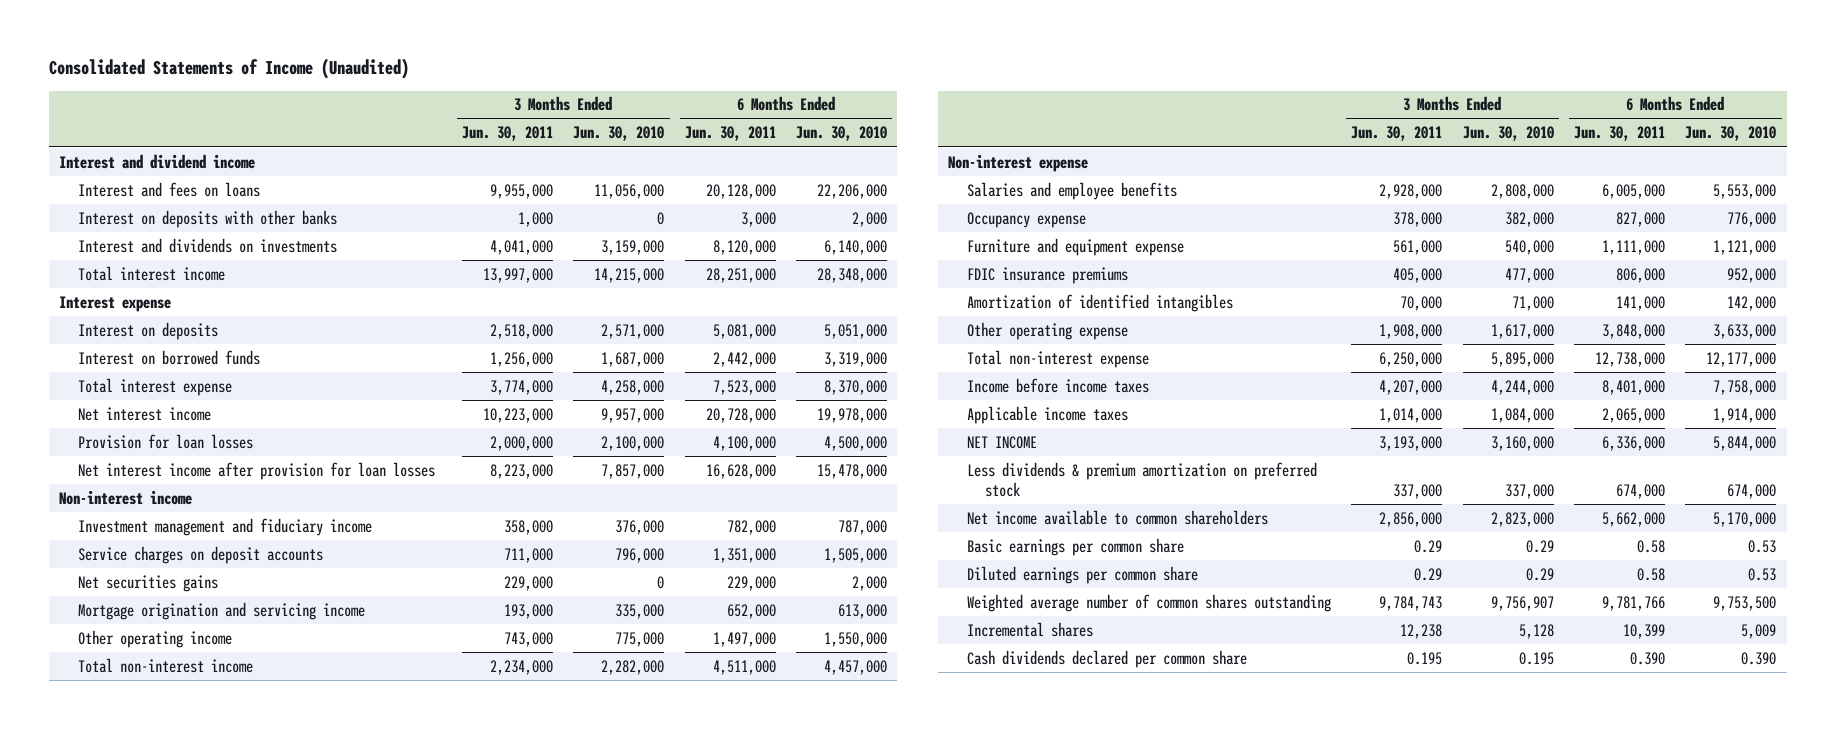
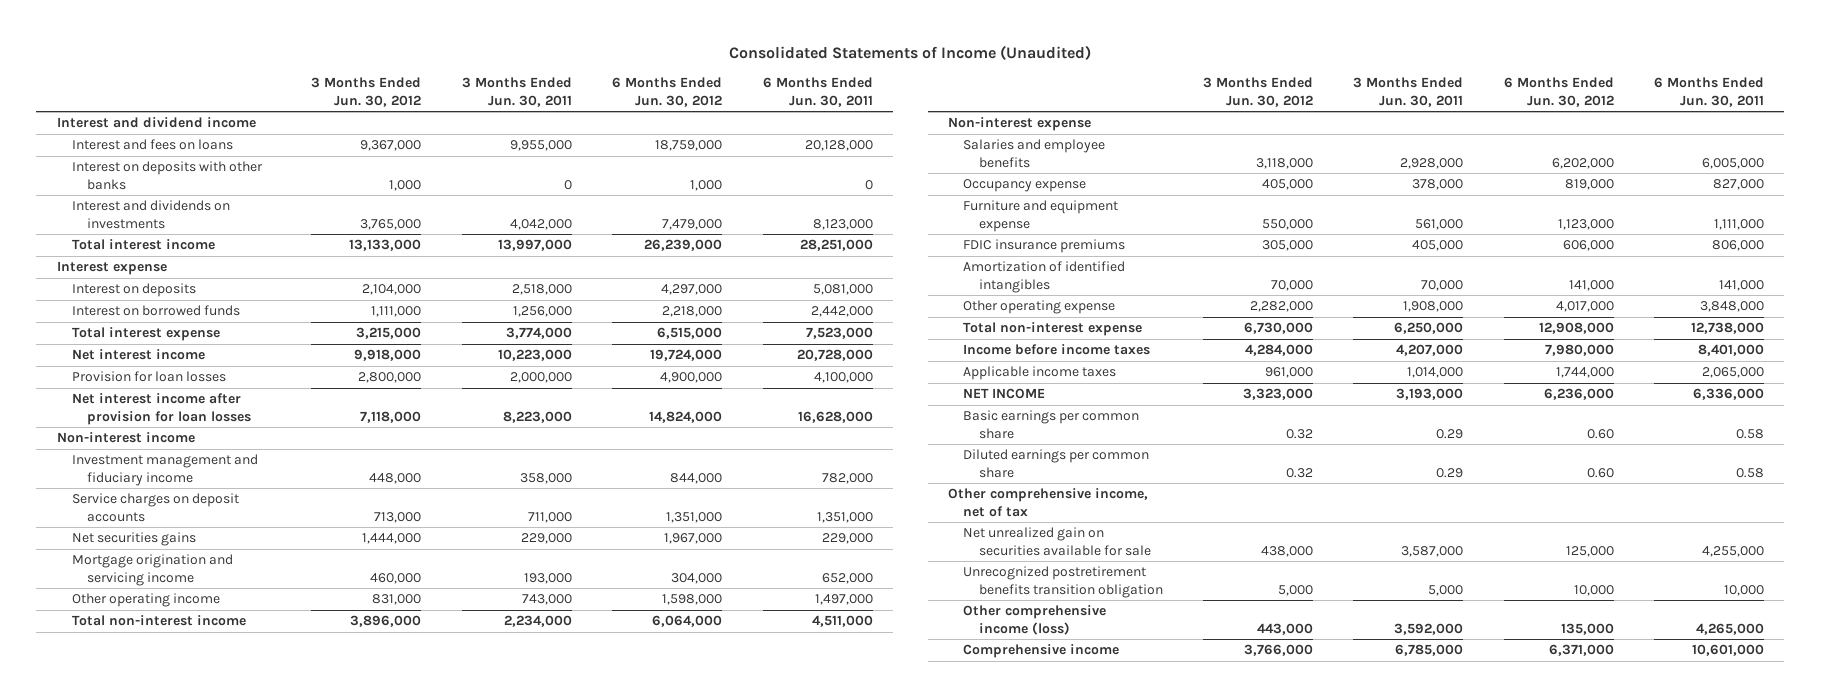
- | 3 Months Ended Jun. 30, 2011 | 3 Months Ended Jun. 30, 2010 | 6 Months Ended Jun. 30, 2011 | 6 Months Ended Jun. 30, 2010
+ | 3 Months Ended Jun. 30, 2012 | 3 Months Ended Jun. 30, 2011 | 6 Months Ended Jun. 30, 2012 | 6 Months Ended Jun. 30, 2011
- Interest on deposits with other banks | 1,000 | 0 | 3,000 | 2,000
- Interest and dividends on investments | 4,041,000 | 3,159,000 | 8,120,000 | 6,140,000
+ Interest on deposits with other banks | 1,000 | 0 | 1,000 | 0
+ Interest and dividends on investments | 3,765,000 | 4,042,000 | 7,479,000 | 8,123,000
- Less dividends & premium amortization on preferred stock | 337,000 | 337,000 | 674,000 | 674,000
- Net income available to common shareholders | 2,856,000 | 2,823,000 | 5,662,000 | 5,170,000
- Weighted average number of common shares outstanding | 9,784,743 | 9,756,907 | 9,781,766 | 9,753,500
- Incremental shares | 12,238 | 5,128 | 10,399 | 5,009
- Cash dividends declared per common share | 0.195 | 0.195 | 0.390 | 0.390
+ Other comprehensive income, net of tax
+ Net unrealized gain on securities available for sale | 438,000 | 3,587,000 | 125,000 | 4,255,000
+ Unrecognized postretirement benefits transition obligation | 5,000 | 5,000 | 10,000 | 10,000
+ Other comprehensive income (loss) | 443,000 | 3,592,000 | 135,000 | 4,265,000
+ Comprehensive income | 3,766,000 | 6,785,000 | 6,371,000 | 10,601,000

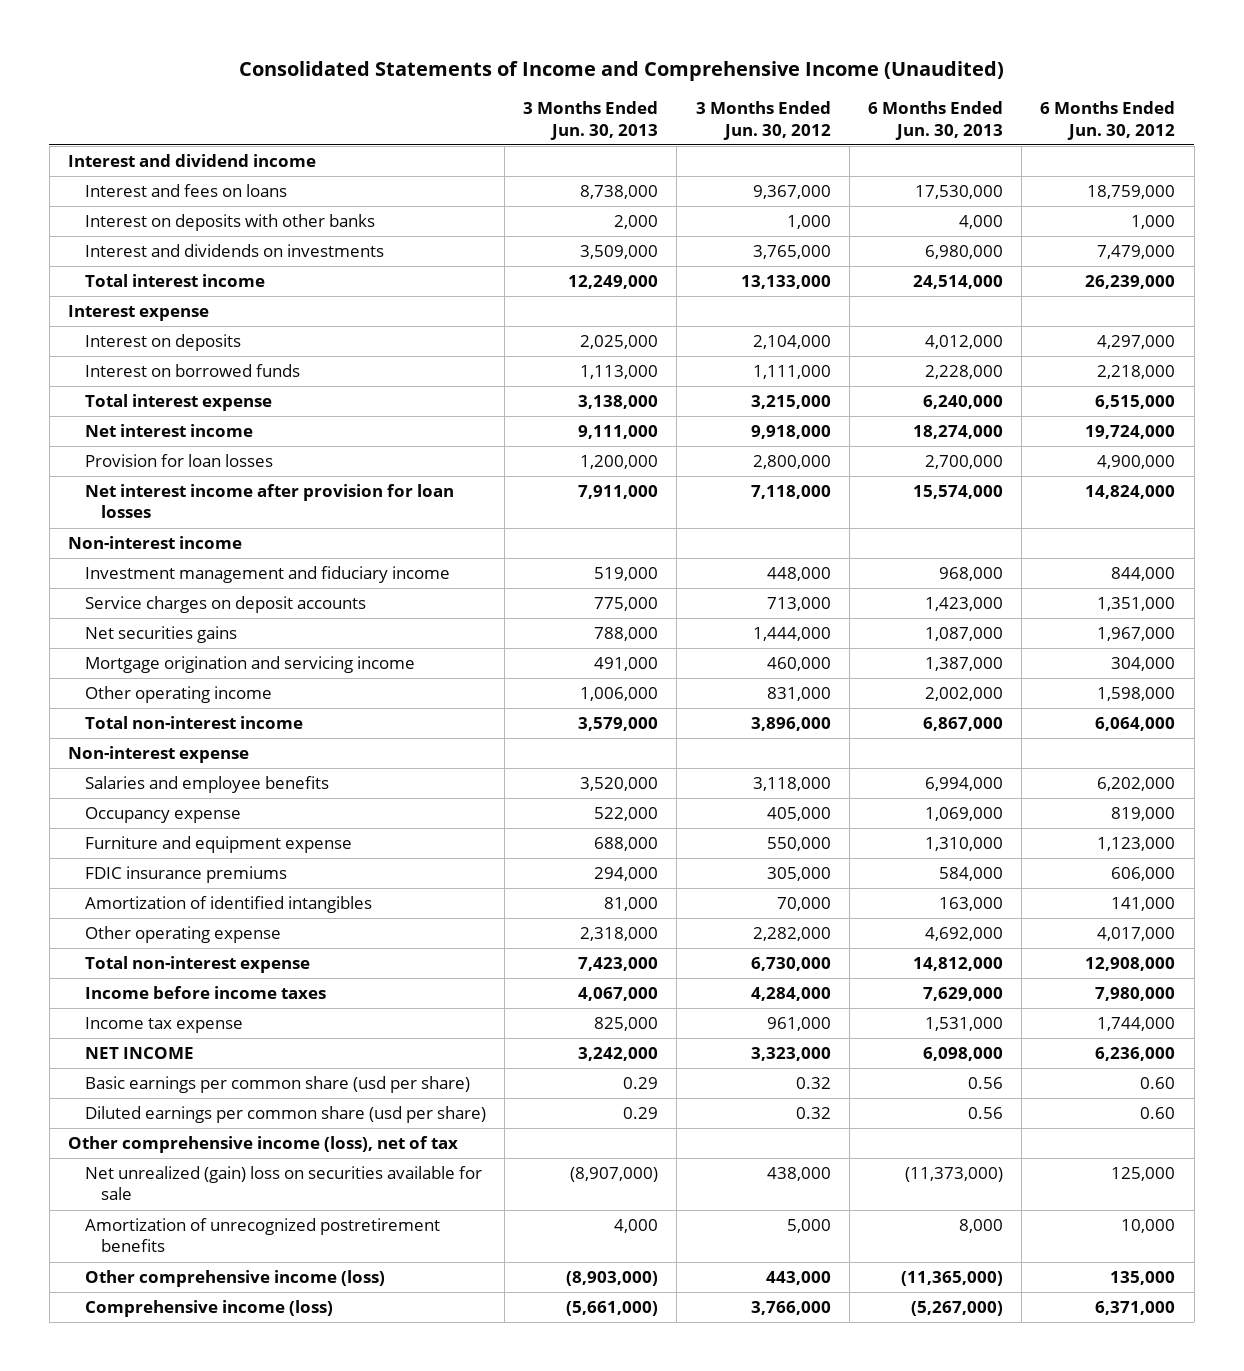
- Consolidated Statements of Income (Unaudited)
+ Consolidated Statements of Income and Comprehensive Income (Unaudited)
- | 3 Months Ended Jun. 30, 2012 | 3 Months Ended Jun. 30, 2011 | 6 Months Ended Jun. 30, 2012 | 6 Months Ended Jun. 30, 2011
+ | 3 Months Ended Jun. 30, 2013 | 3 Months Ended Jun. 30, 2012 | 6 Months Ended Jun. 30, 2013 | 6 Months Ended Jun. 30, 2012
- Applicable income taxes | 961,000 | 1,014,000 | 1,744,000 | 2,065,000
+ Income tax expense | 825,000 | 961,000 | 1,531,000 | 1,744,000
- Basic earnings per common share | 0.32 | 0.29 | 0.60 | 0.58
- Diluted earnings per common share | 0.32 | 0.29 | 0.60 | 0.58
- Other comprehensive income, net of tax
- Net unrealized gain on securities available for sale | 438,000 | 3,587,000 | 125,000 | 4,255,000
- Unrecognized postretirement benefits transition obligation | 5,000 | 5,000 | 10,000 | 10,000
+ Basic earnings per common share (usd per share) | 0.29 | 0.32 | 0.56 | 0.60
+ Diluted earnings per common share (usd per share) | 0.29 | 0.32 | 0.56 | 0.60
+ Other comprehensive income (loss), net of tax
+ Net unrealized (gain) loss on securities available for sale | (8,907,000) | 438,000 | (11,373,000) | 125,000
+ Amortization of unrecognized postretirement benefits | 4,000 | 5,000 | 8,000 | 10,000
- Comprehensive income | 3,766,000 | 6,785,000 | 6,371,000 | 10,601,000
+ Comprehensive income (loss) | (5,661,000) | 3,766,000 | (5,267,000) | 6,371,000

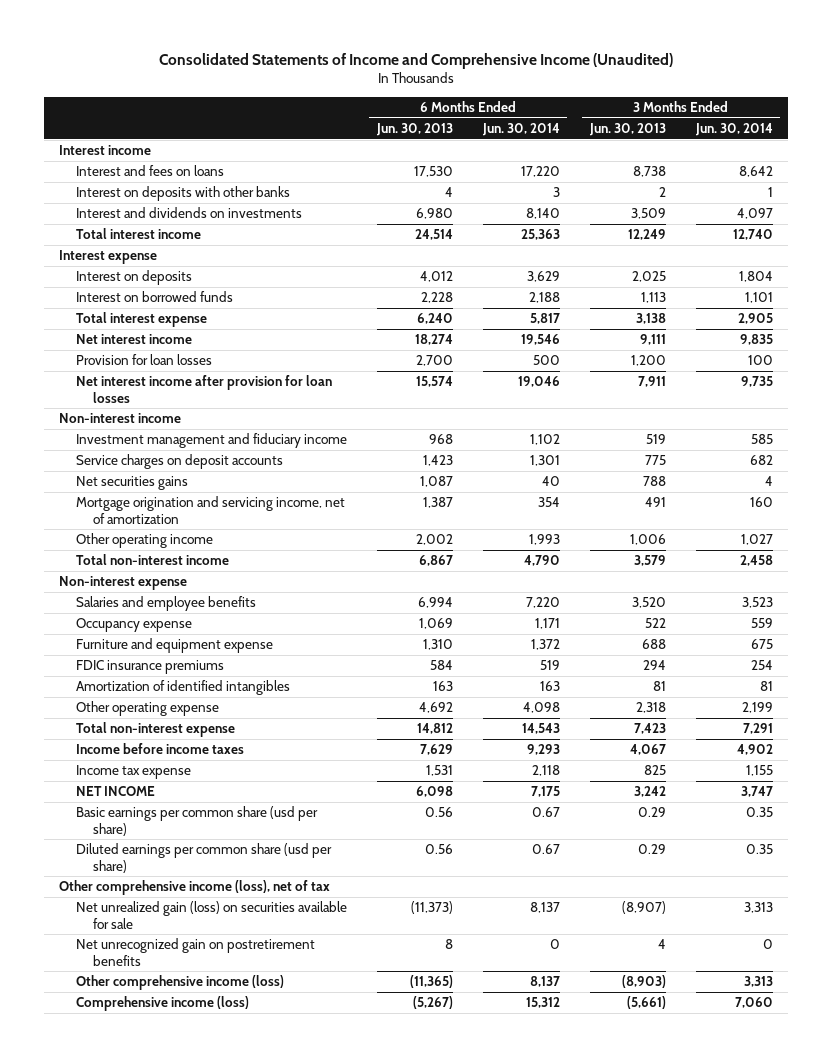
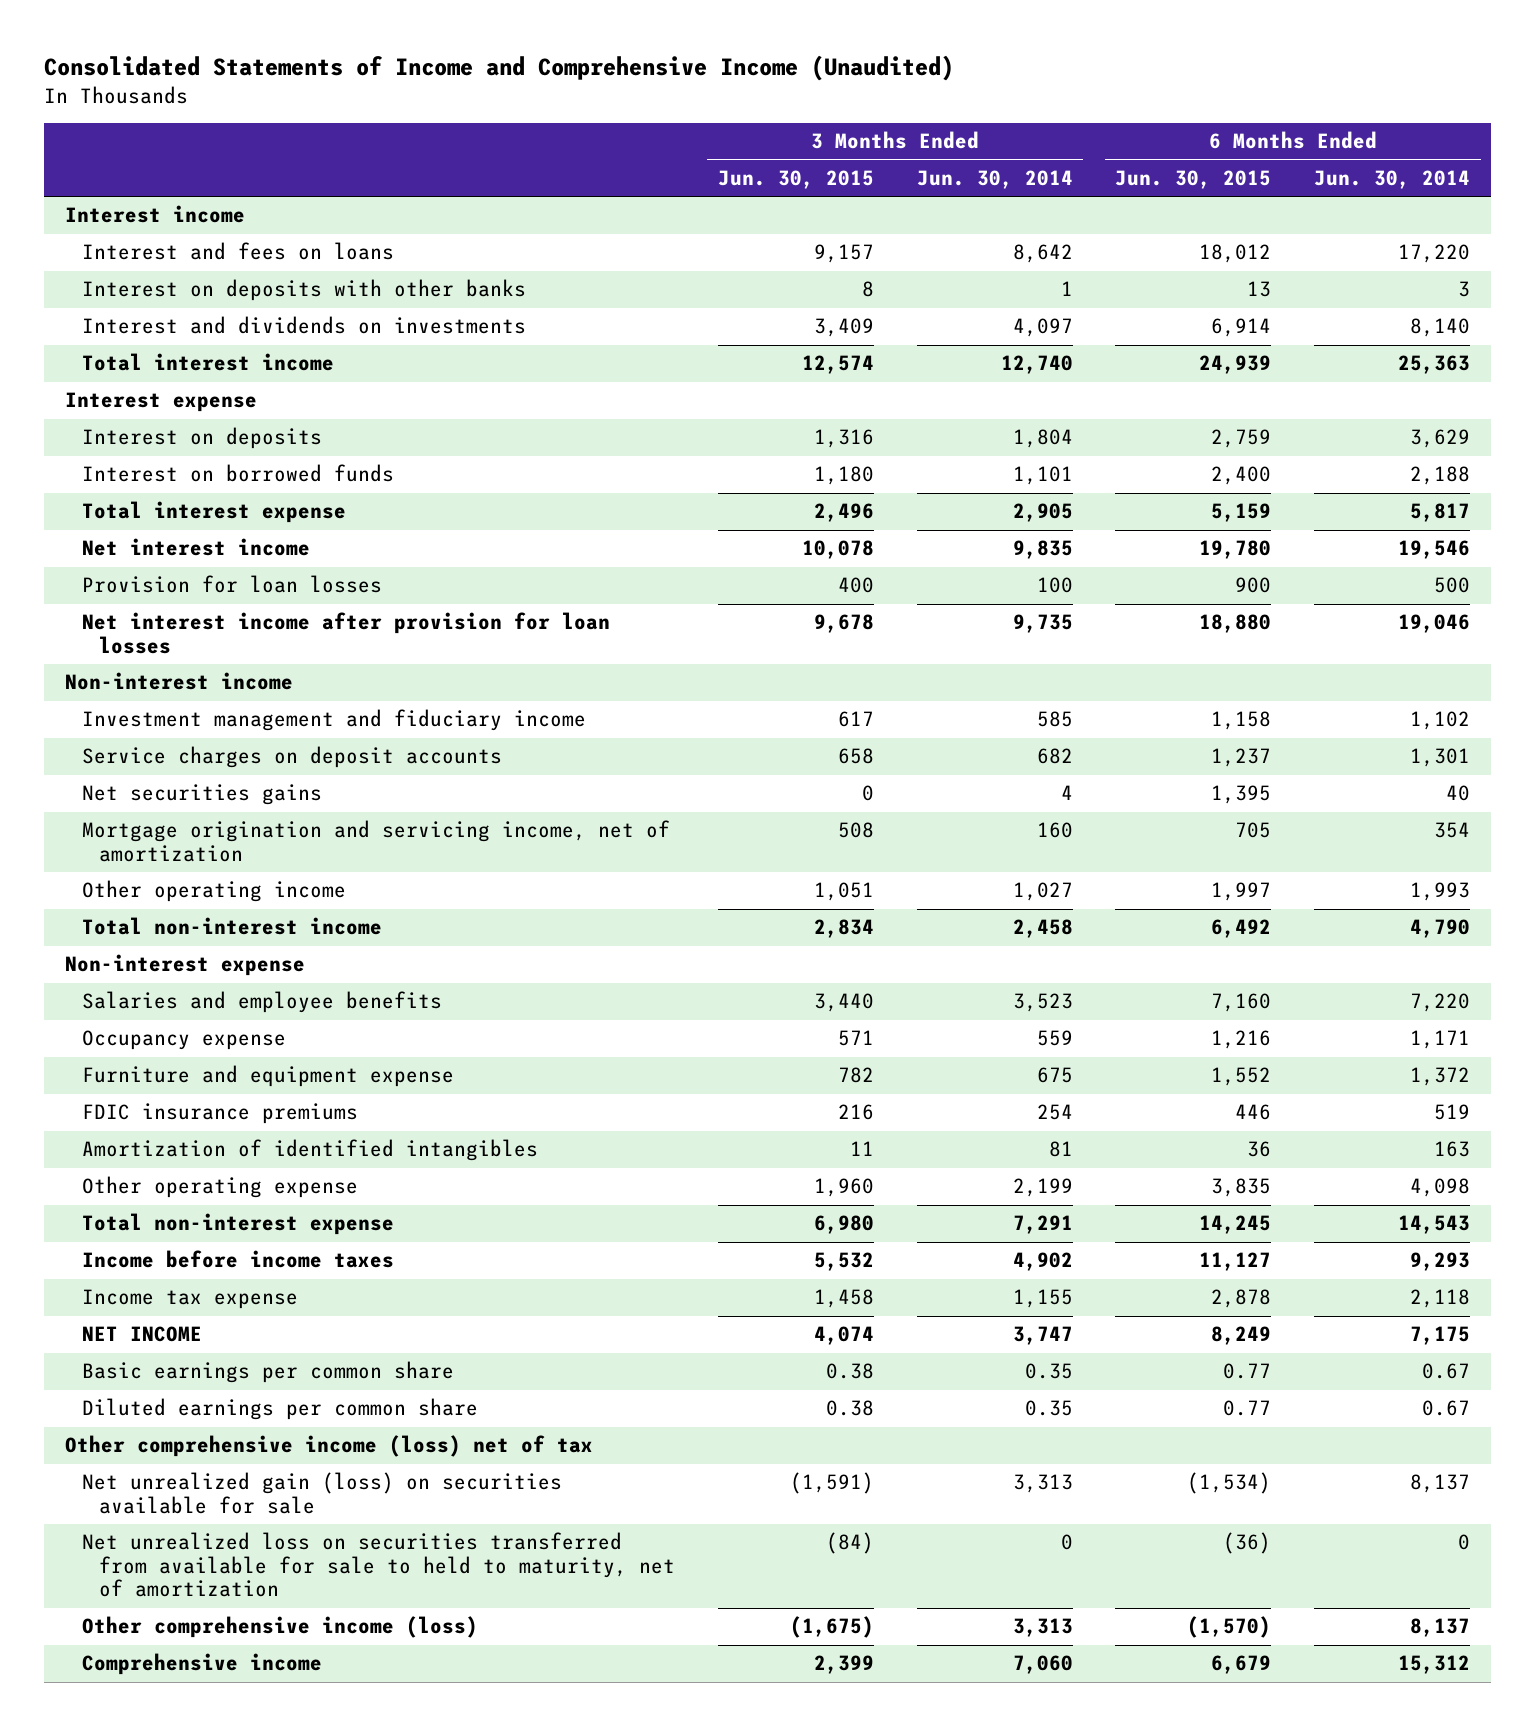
- | 6 Months Ended Jun. 30, 2013 | 6 Months Ended Jun. 30, 2014 | 3 Months Ended Jun. 30, 2013 | 3 Months Ended Jun. 30, 2014
+ | 3 Months Ended Jun. 30, 2015 | 3 Months Ended Jun. 30, 2014 | 6 Months Ended Jun. 30, 2015 | 6 Months Ended Jun. 30, 2014
- Basic earnings per common share (usd per share) | 0.56 | 0.67 | 0.29 | 0.35
- Diluted earnings per common share (usd per share) | 0.56 | 0.67 | 0.29 | 0.35
- Other comprehensive income (loss), net of tax
+ Basic earnings per common share | 0.38 | 0.35 | 0.77 | 0.67
+ Diluted earnings per common share | 0.38 | 0.35 | 0.77 | 0.67
+ Other comprehensive income (loss) net of tax
- Net unrecognized gain on postretirement benefits | 8 | 0 | 4 | 0
+ Net unrealized loss on securities transferred from available for sale to held to maturity, net of amortization | (84) | 0 | (36) | 0
- Comprehensive income (loss) | (5,267) | 15,312 | (5,661) | 7,060
+ Comprehensive income | 2,399 | 7,060 | 6,679 | 15,312

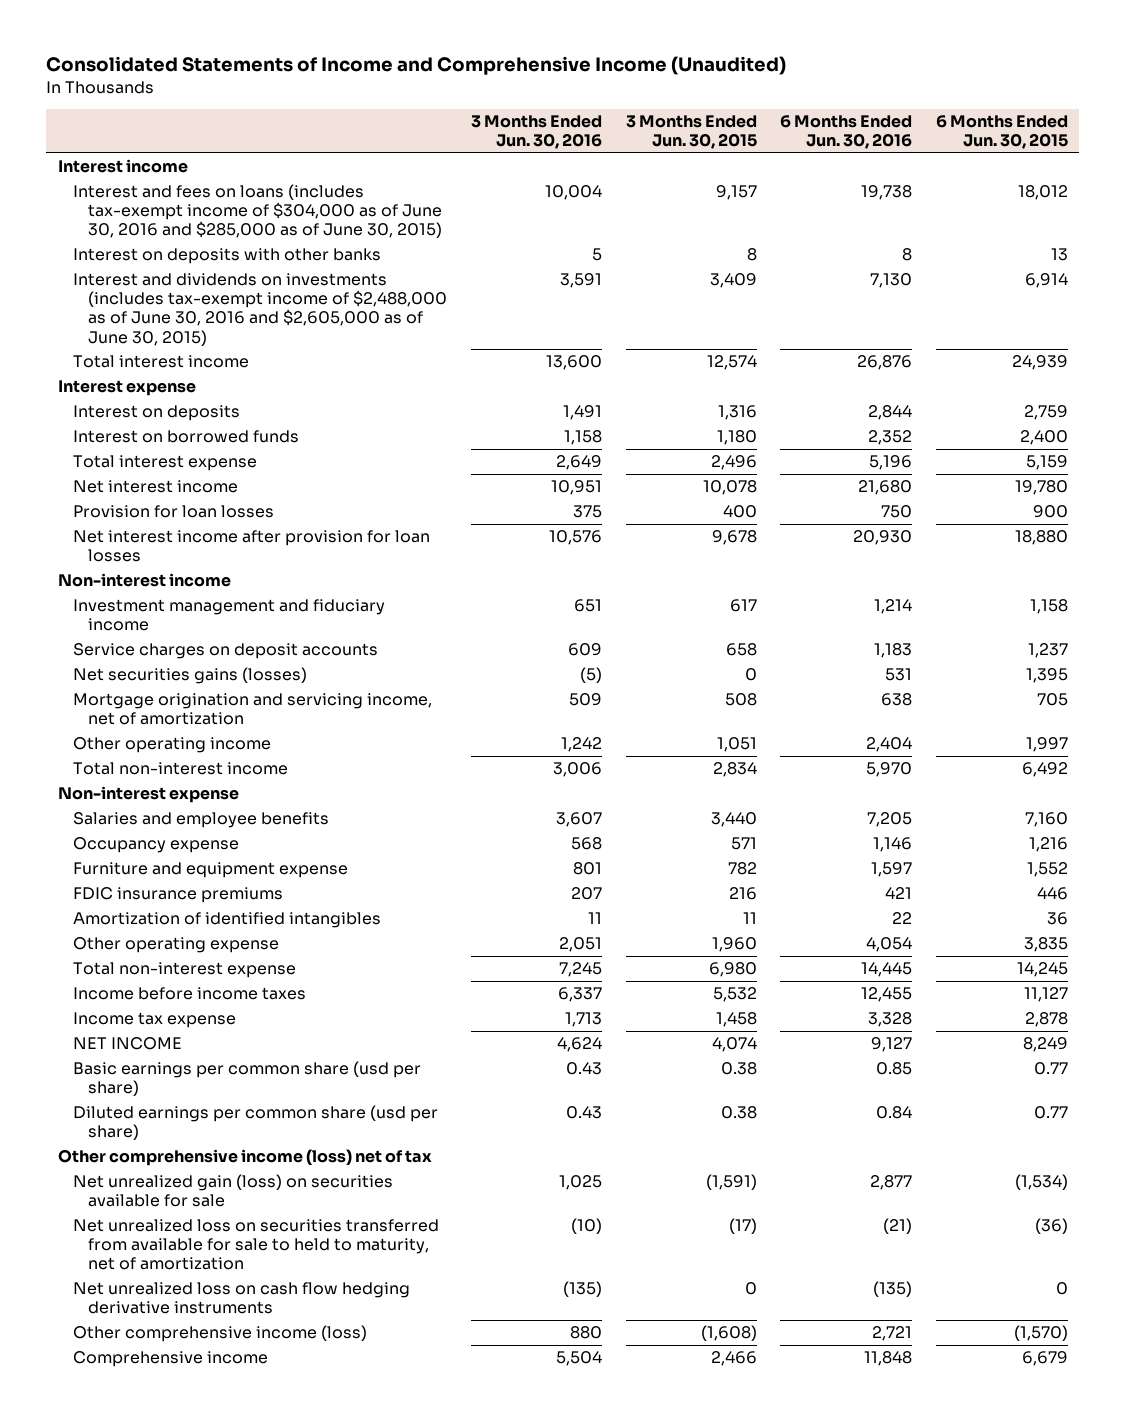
- | 3 Months Ended Jun. 30, 2015 | 3 Months Ended Jun. 30, 2014 | 6 Months Ended Jun. 30, 2015 | 6 Months Ended Jun. 30, 2014
+ | 3 Months Ended Jun. 30, 2016 | 3 Months Ended Jun. 30, 2015 | 6 Months Ended Jun. 30, 2016 | 6 Months Ended Jun. 30, 2015
- Interest and fees on loans | 9,157 | 8,642 | 18,012 | 17,220
+ Interest and fees on loans (includes tax-exempt income of $304,000 as of June 30, 2016 and $285,000 as of June 30, 2015) | 10,004 | 9,157 | 19,738 | 18,012
- Interest and dividends on investments | 3,409 | 4,097 | 6,914 | 8,140
+ Interest and dividends on investments (includes tax-exempt income of $2,488,000 as of June 30, 2016 and $2,605,000 as of June 30, 2015) | 3,591 | 3,409 | 7,130 | 6,914
- Net securities gains | 0 | 4 | 1,395 | 40
+ Net securities gains (losses) | (5) | 0 | 531 | 1,395
- Basic earnings per common share | 0.38 | 0.35 | 0.77 | 0.67
- Diluted earnings per common share | 0.38 | 0.35 | 0.77 | 0.67
+ Basic earnings per common share (usd per share) | 0.43 | 0.38 | 0.85 | 0.77
+ Diluted earnings per common share (usd per share) | 0.43 | 0.38 | 0.84 | 0.77
- Net unrealized loss on securities transferred from available for sale to held to maturity, net of amortization | (84) | 0 | (36) | 0
- Other comprehensive income (loss) | (1,675) | 3,313 | (1,570) | 8,137
- Comprehensive income | 2,399 | 7,060 | 6,679 | 15,312
+ Net unrealized loss on securities transferred from available for sale to held to maturity, net of amortization | (10) | (17) | (21) | (36)
+ Net unrealized loss on cash flow hedging derivative instruments | (135) | 0 | (135) | 0
+ Other comprehensive income (loss) | 880 | (1,608) | 2,721 | (1,570)
+ Comprehensive income | 5,504 | 2,466 | 11,848 | 6,679

